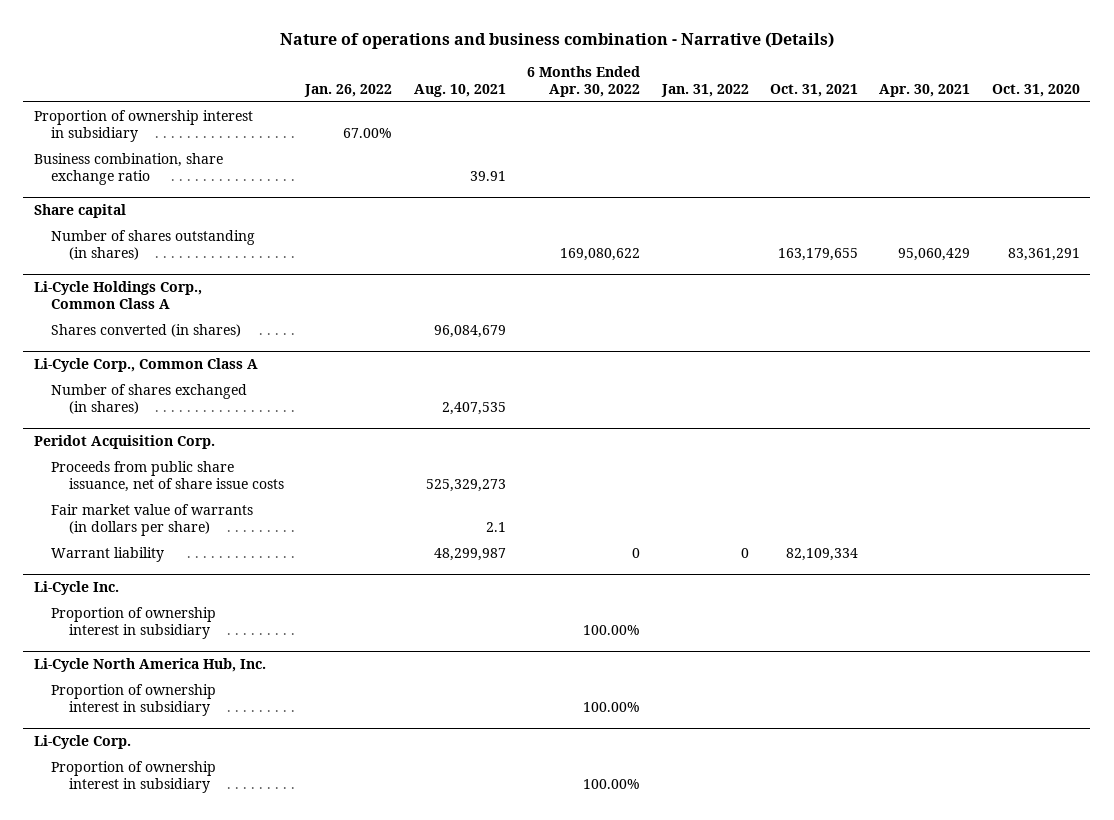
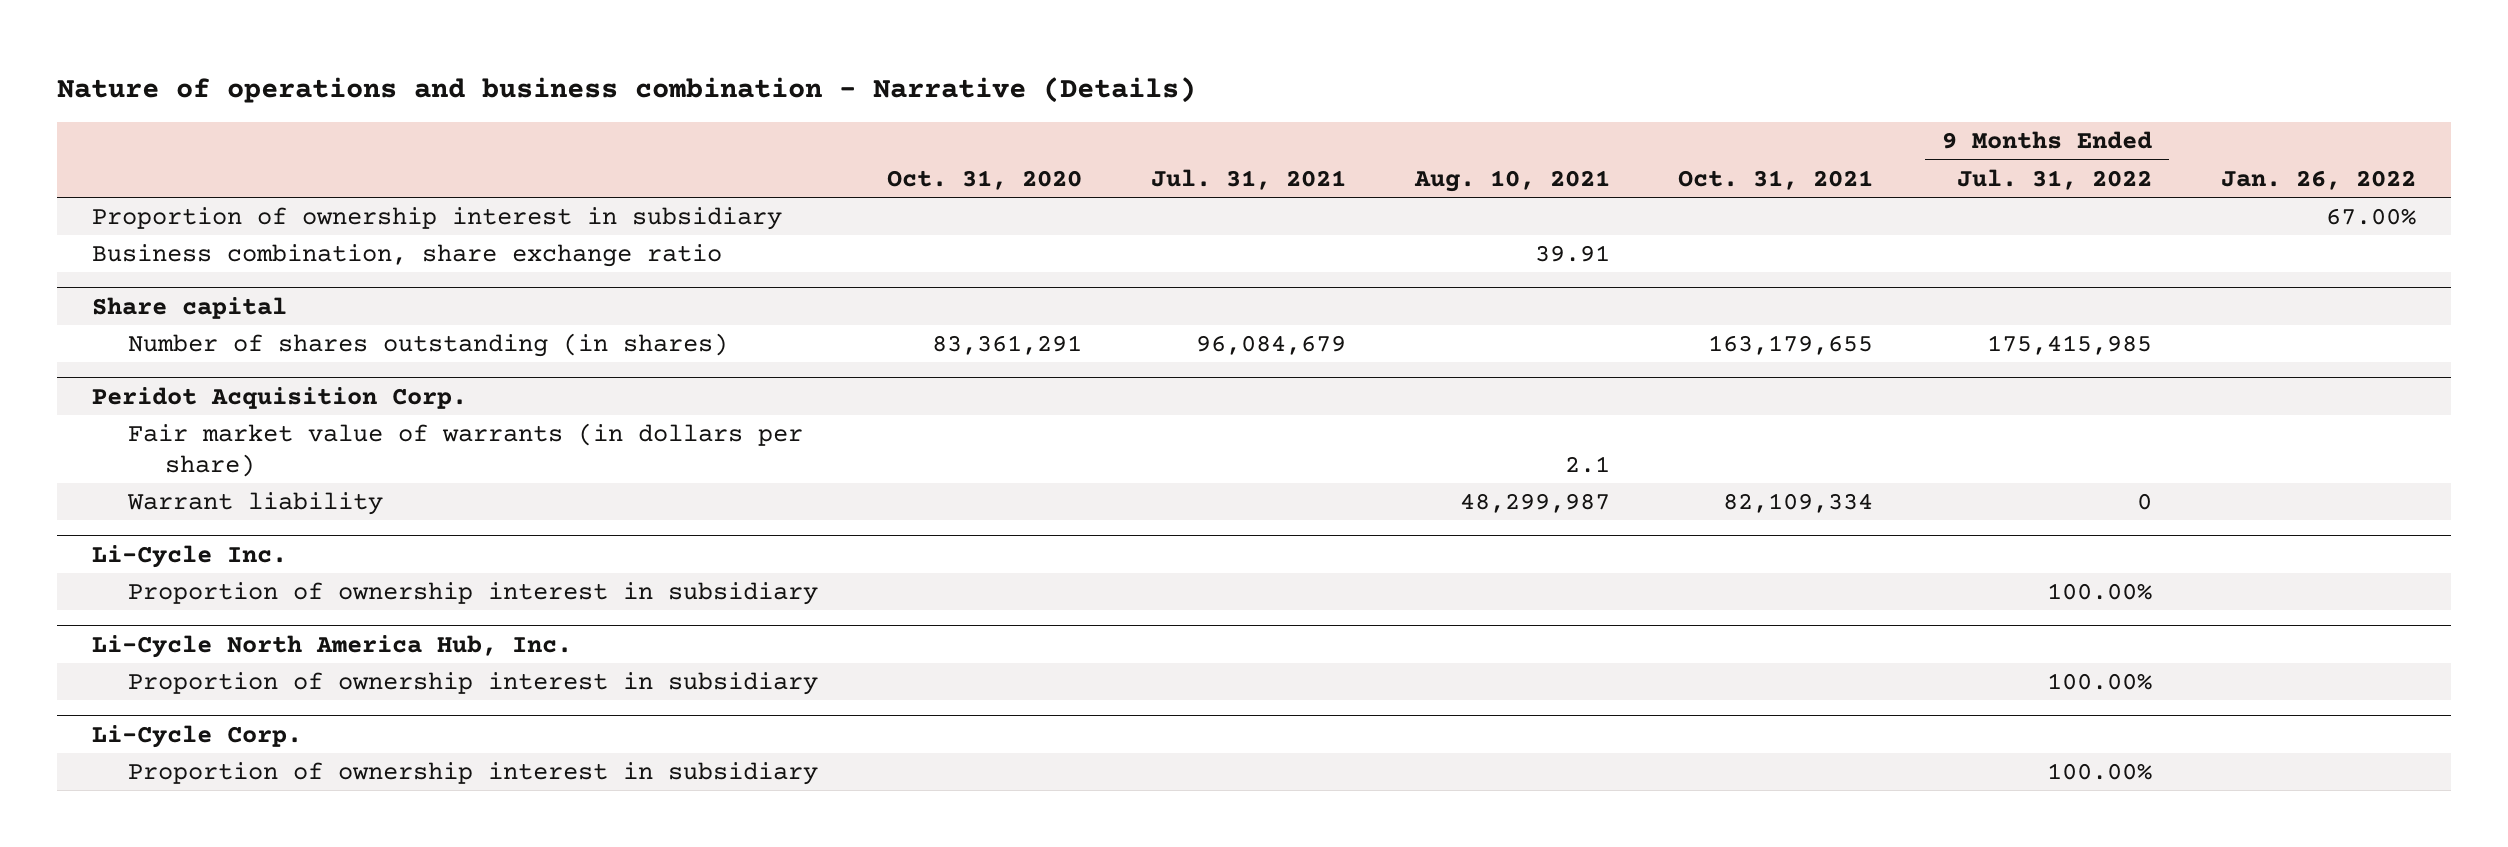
- | Jan. 26, 2022 | Aug. 10, 2021 | 6 Months Ended Apr. 30, 2022 | Jan. 31, 2022 | Oct. 31, 2021 | Apr. 30, 2021 | Oct. 31, 2020
+ | Oct. 31, 2020 | Jul. 31, 2021 | Aug. 10, 2021 | Oct. 31, 2021 | 9 Months Ended Jul. 31, 2022 | Jan. 26, 2022
- Li-Cycle Holdings Corp., Common Class A
- Shares converted (in shares) | | 96,084,679 | | | | |
- Li-Cycle Corp., Common Class A
- Number of shares exchanged (in shares) | | 2,407,535 | | | | |
@ Peridot Acquisition Corp.
- Proceeds from public share issuance, net of share issue costs | | 525,329,273 | | | | |

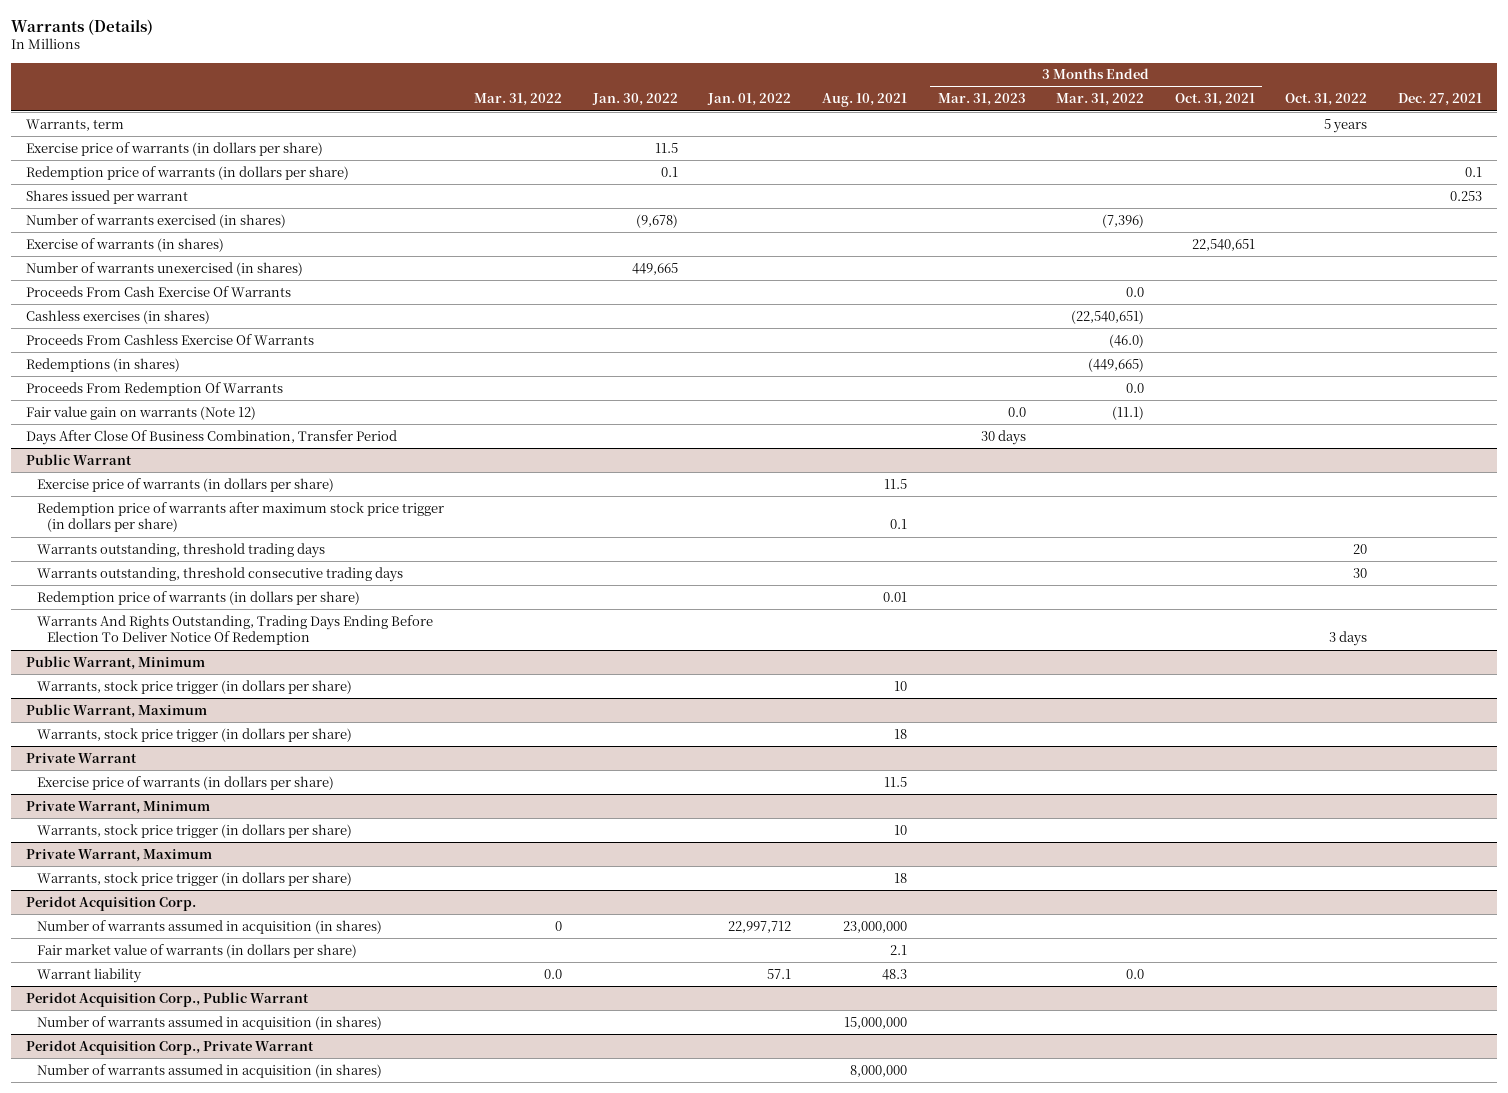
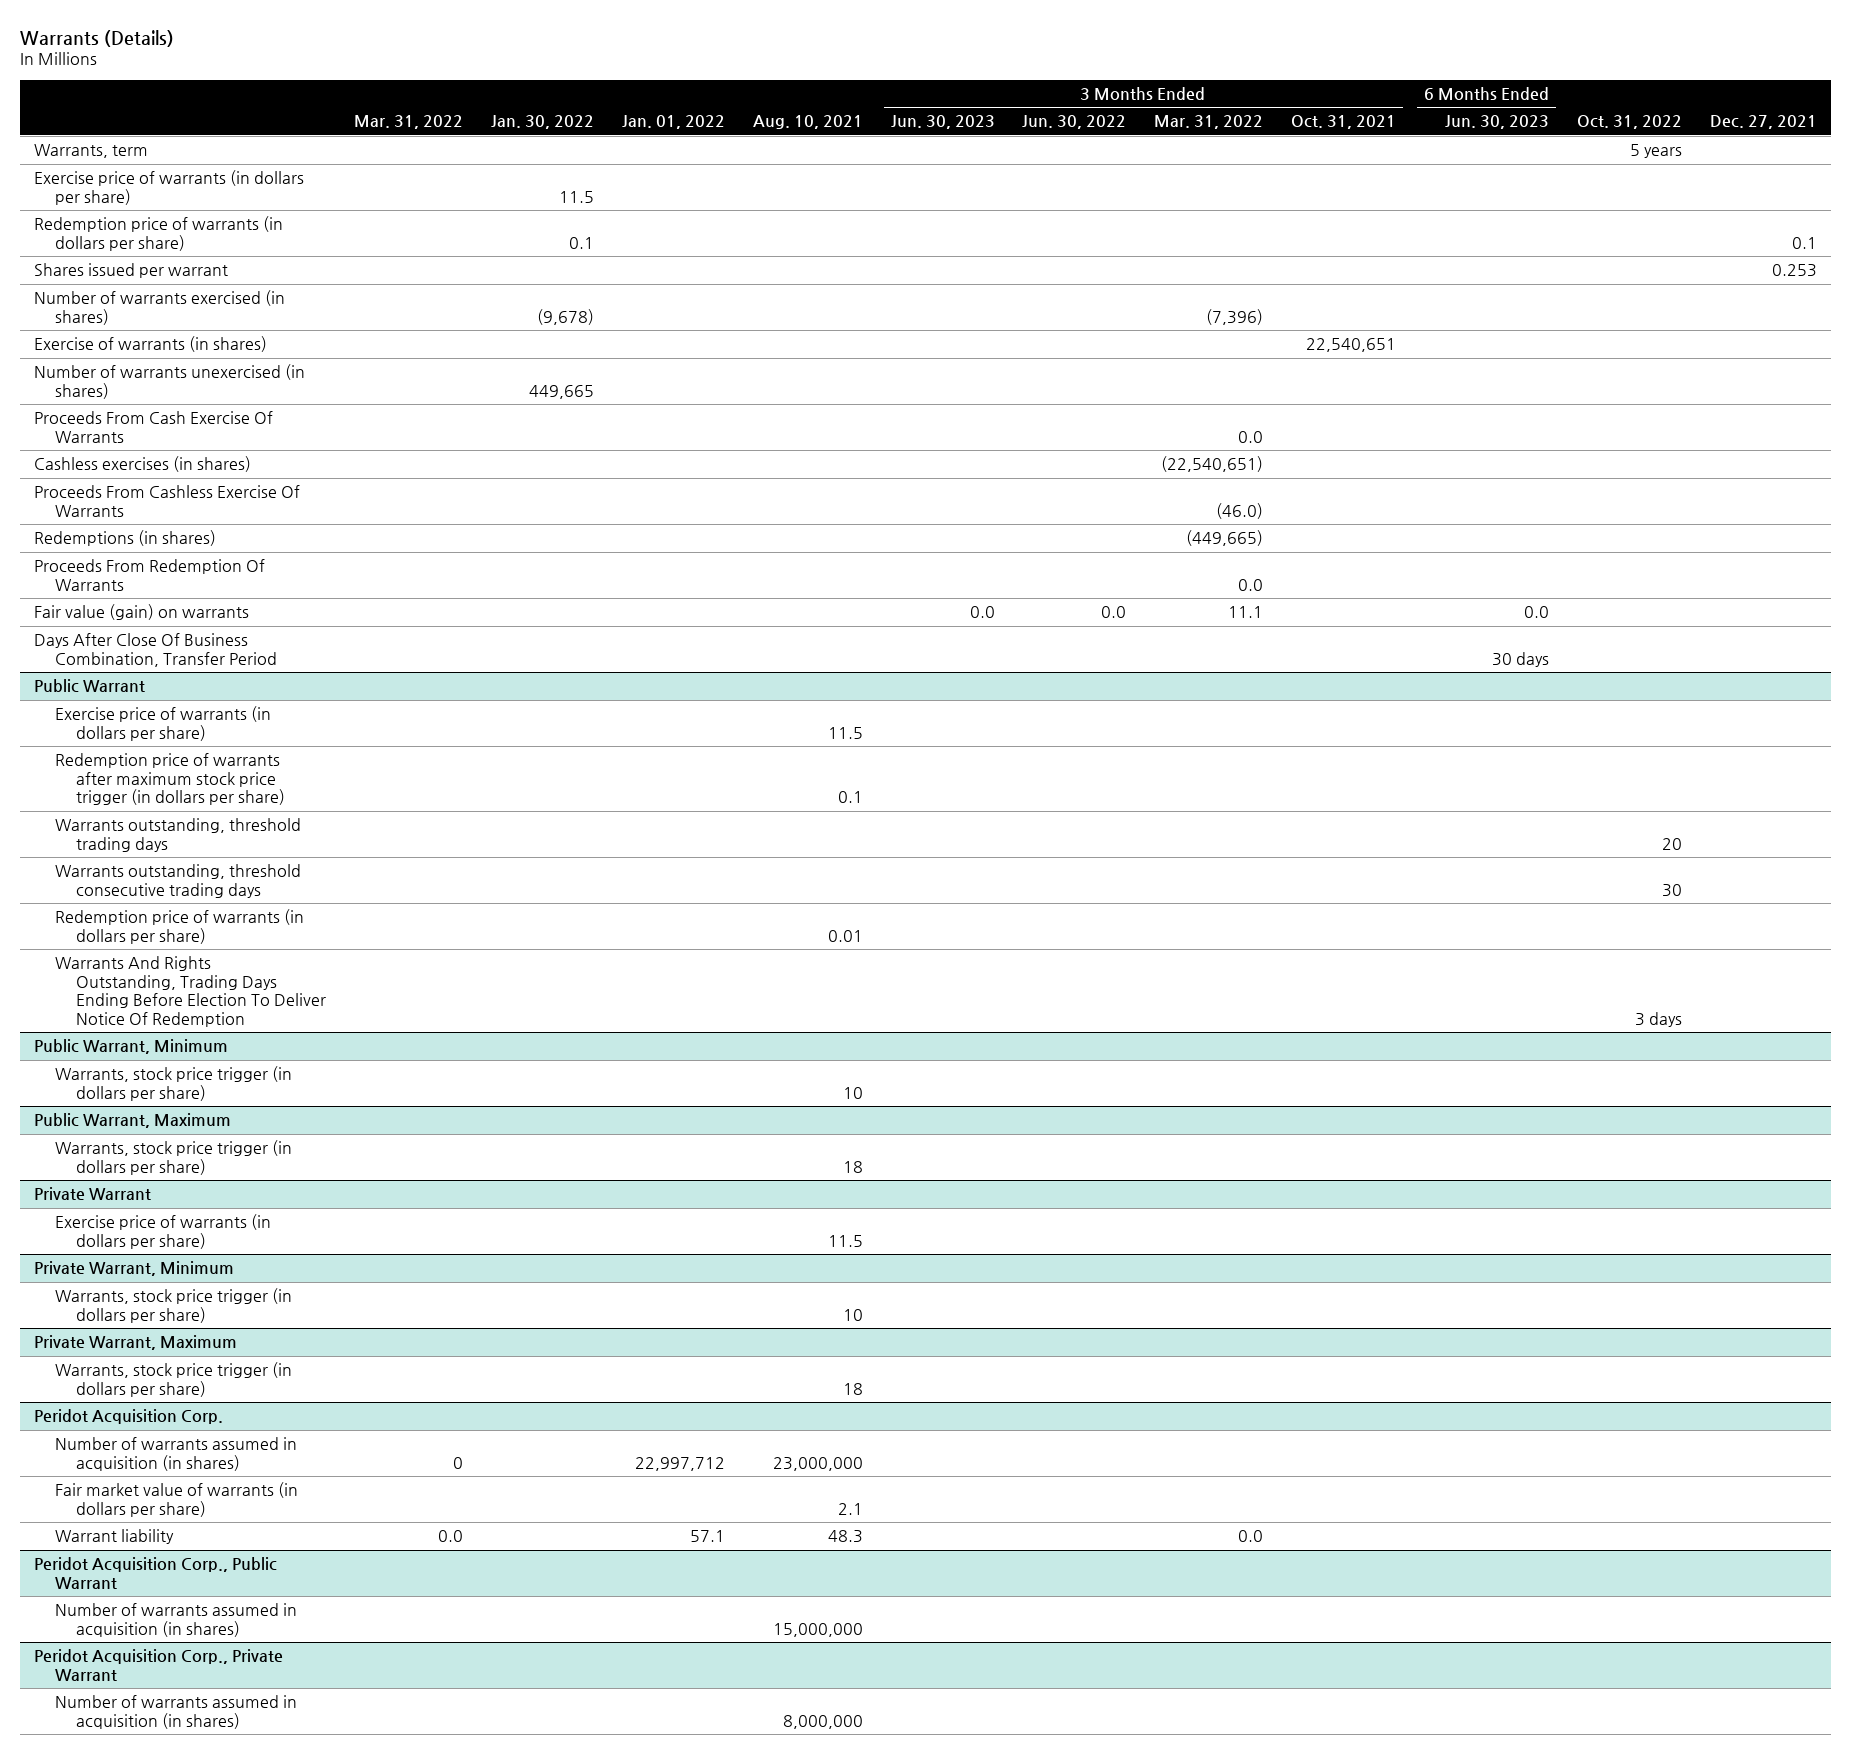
- | Mar. 31, 2022 | Jan. 30, 2022 | Jan. 01, 2022 | Aug. 10, 2021 | 3 Months Ended Mar. 31, 2023 | 3 Months Ended Mar. 31, 2022 | 3 Months Ended Oct. 31, 2021 | Oct. 31, 2022 | Dec. 27, 2021
+ | Mar. 31, 2022 | Jan. 30, 2022 | Jan. 01, 2022 | Aug. 10, 2021 | 3 Months Ended Jun. 30, 2023 | 3 Months Ended Jun. 30, 2022 | 3 Months Ended Mar. 31, 2022 | 3 Months Ended Oct. 31, 2021 | 6 Months Ended Jun. 30, 2023 | Oct. 31, 2022 | Dec. 27, 2021
- Fair value gain on warrants (Note 12) | | | | | 0.0 | (11.1) | | |
+ Fair value (gain) on warrants | | | | | 0.0 | 0.0 | 11.1 | | 0.0 | |

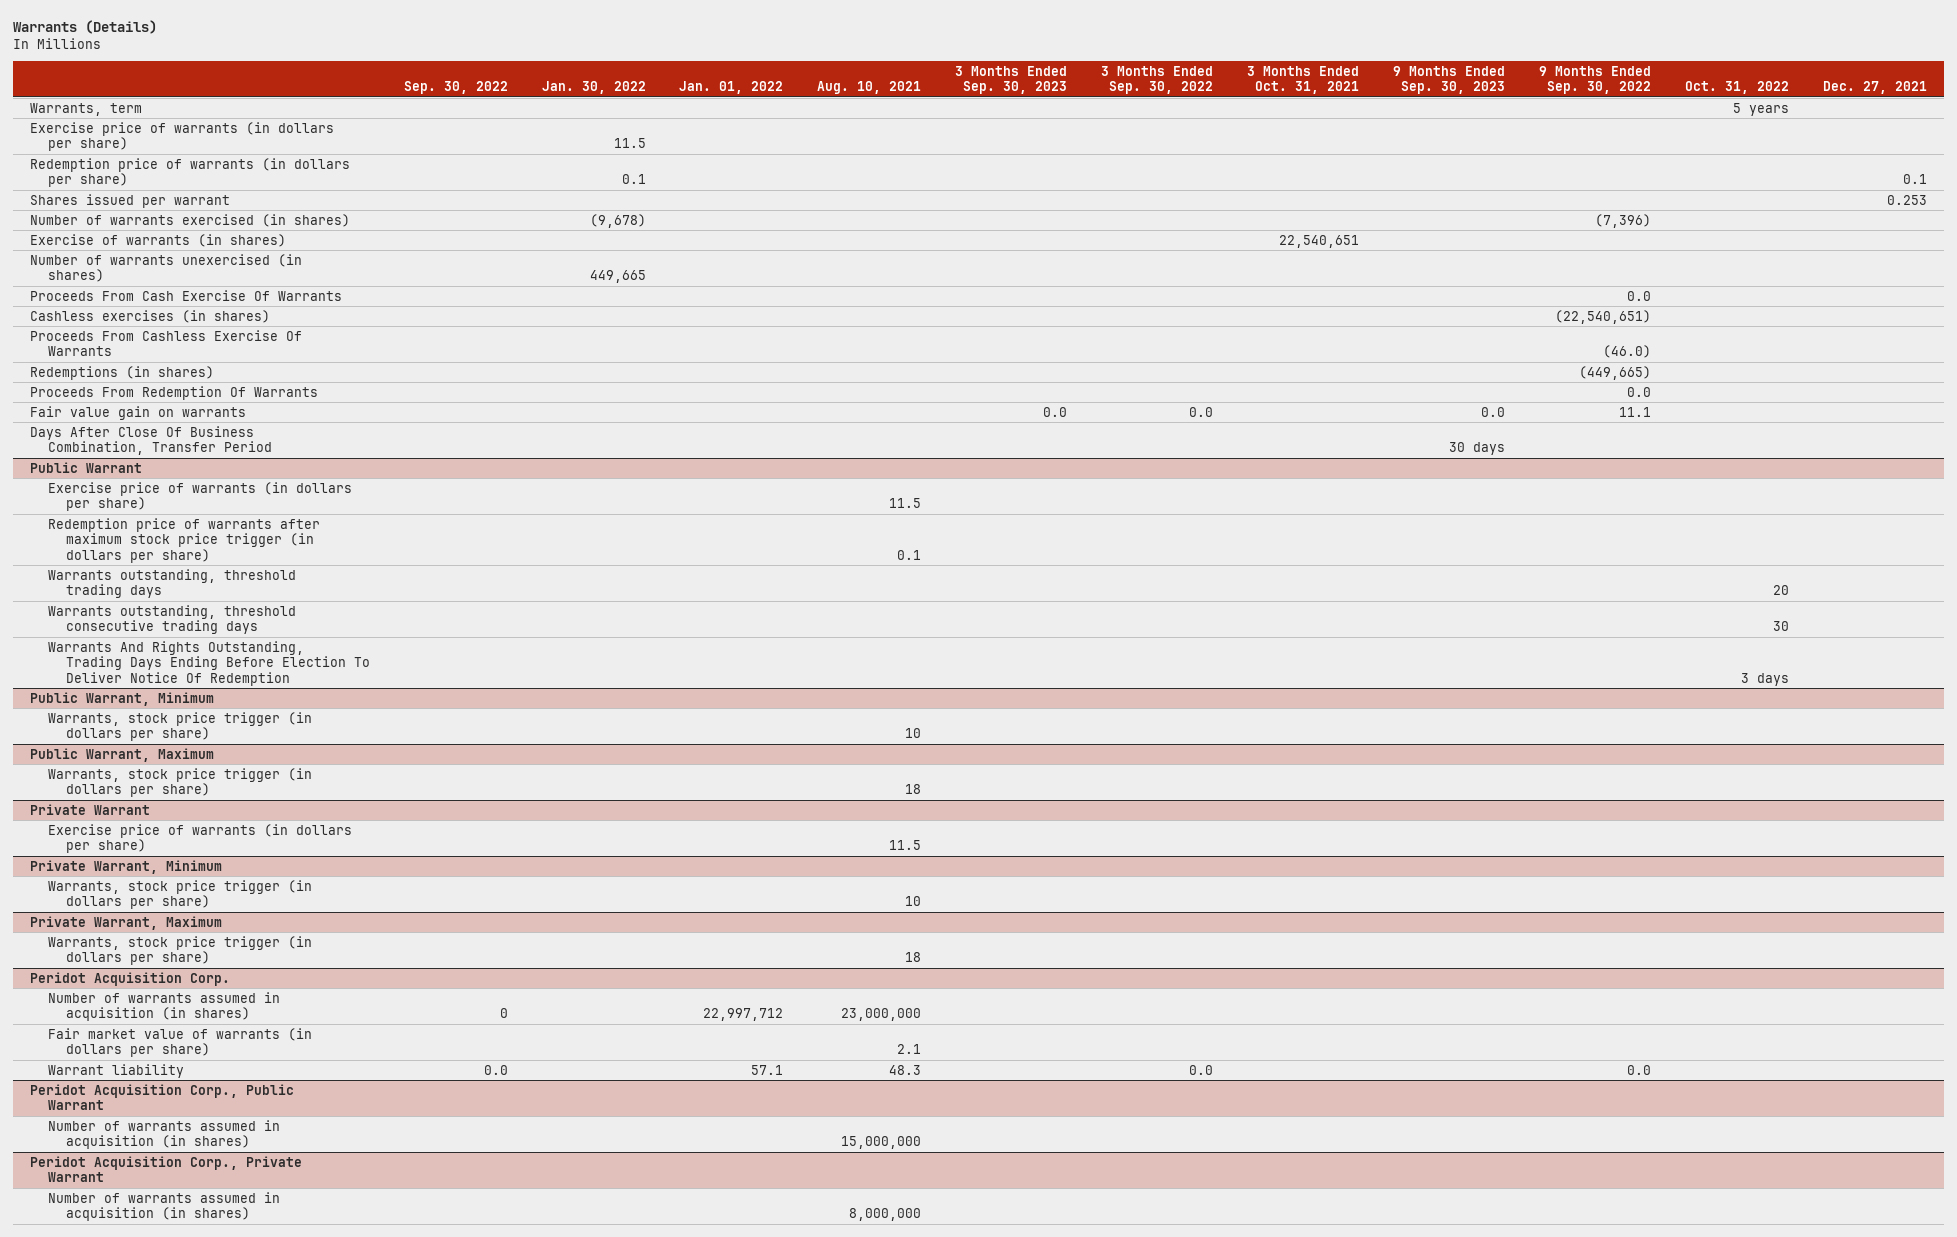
- | Mar. 31, 2022 | Jan. 30, 2022 | Jan. 01, 2022 | Aug. 10, 2021 | 3 Months Ended Jun. 30, 2023 | 3 Months Ended Jun. 30, 2022 | 3 Months Ended Mar. 31, 2022 | 3 Months Ended Oct. 31, 2021 | 6 Months Ended Jun. 30, 2023 | Oct. 31, 2022 | Dec. 27, 2021
+ | Sep. 30, 2022 | Jan. 30, 2022 | Jan. 01, 2022 | Aug. 10, 2021 | 3 Months Ended Sep. 30, 2023 | 3 Months Ended Sep. 30, 2022 | 3 Months Ended Oct. 31, 2021 | 9 Months Ended Sep. 30, 2023 | 9 Months Ended Sep. 30, 2022 | Oct. 31, 2022 | Dec. 27, 2021
- Fair value (gain) on warrants | | | | | 0.0 | 0.0 | 11.1 | | 0.0 | |
+ Fair value gain on warrants | | | | | 0.0 | 0.0 | | 0.0 | 11.1 | |
@ Public Warrant
- Redemption price of warrants (in dollars per share) | | | | 0.01 | | | | | | |

